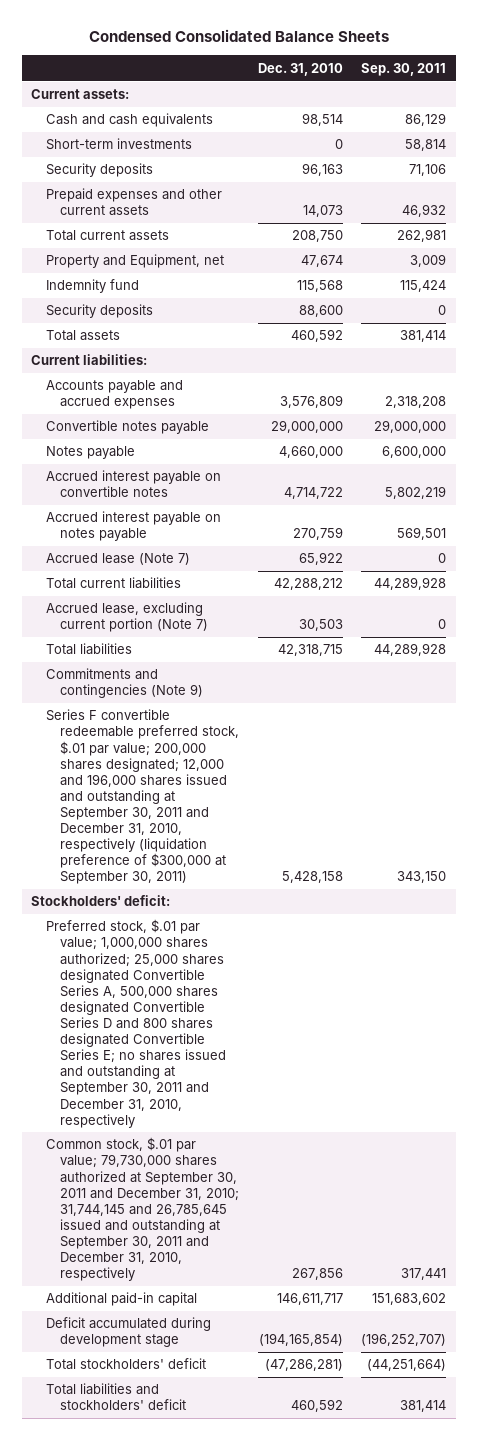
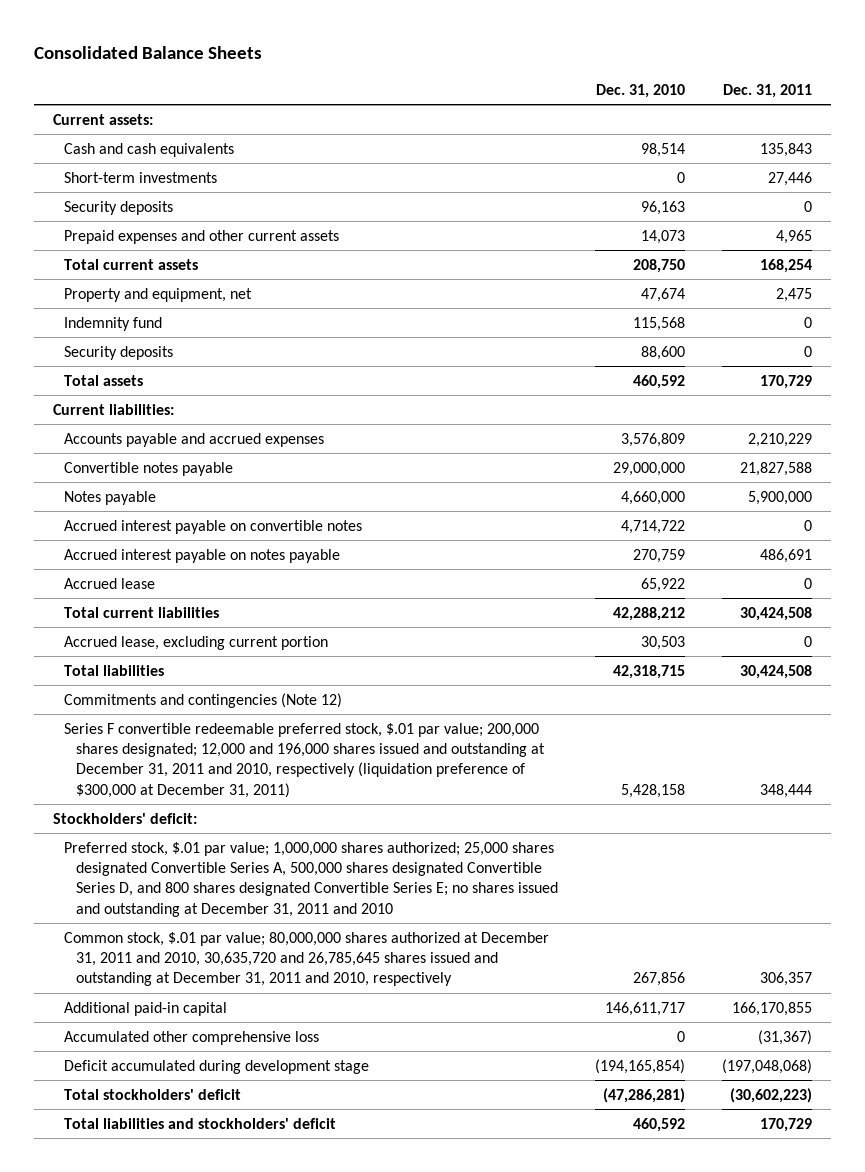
- Condensed Consolidated Balance Sheets
+ Consolidated Balance Sheets
- | Dec. 31, 2010 | Sep. 30, 2011
+ | Dec. 31, 2010 | Dec. 31, 2011
- Property and Equipment, net | 47,674 | 3,009
+ Property and equipment, net | 47,674 | 2,475
- Accrued lease (Note 7) | 65,922 | 0
+ Accrued lease | 65,922 | 0
- Accrued lease, excluding current portion (Note 7) | 30,503 | 0
+ Accrued lease, excluding current portion | 30,503 | 0
- Commitments and contingencies (Note 9)
- Series F convertible redeemable preferred stock, $.01 par value; 200,000 shares designated; 12,000 and 196,000 shares issued and outstanding at September 30, 2011 and December 31, 2010, respectively (liquidation preference of $300,000 at September 30, 2011) | 5,428,158 | 343,150
+ Commitments and contingencies (Note 12)
+ Series F convertible redeemable preferred stock, $.01 par value; 200,000 shares designated; 12,000 and 196,000 shares issued and outstanding at December 31, 2011 and 2010, respectively (liquidation preference of $300,000 at December 31, 2011) | 5,428,158 | 348,444
- Preferred stock, $.01 par value; 1,000,000 shares authorized; 25,000 shares designated Convertible Series A, 500,000 shares designated Convertible Series D and 800 shares designated Convertible Series E; no shares issued and outstanding at September 30, 2011 and December 31, 2010, respectively
- Common stock, $.01 par value; 79,730,000 shares authorized at September 30, 2011 and December 31, 2010; 31,744,145 and 26,785,645 issued and outstanding at September 30, 2011 and December 31, 2010, respectively | 267,856 | 317,441
+ Preferred stock, $.01 par value; 1,000,000 shares authorized; 25,000 shares designated Convertible Series A, 500,000 shares designated Convertible Series D, and 800 shares designated Convertible Series E; no shares issued and outstanding at December 31, 2011 and 2010
+ Common stock, $.01 par value; 80,000,000 shares authorized at December 31, 2011 and 2010, 30,635,720 and 26,785,645 shares issued and outstanding at December 31, 2011 and 2010, respectively | 267,856 | 306,357
+ Accumulated other comprehensive loss | 0 | (31,367)

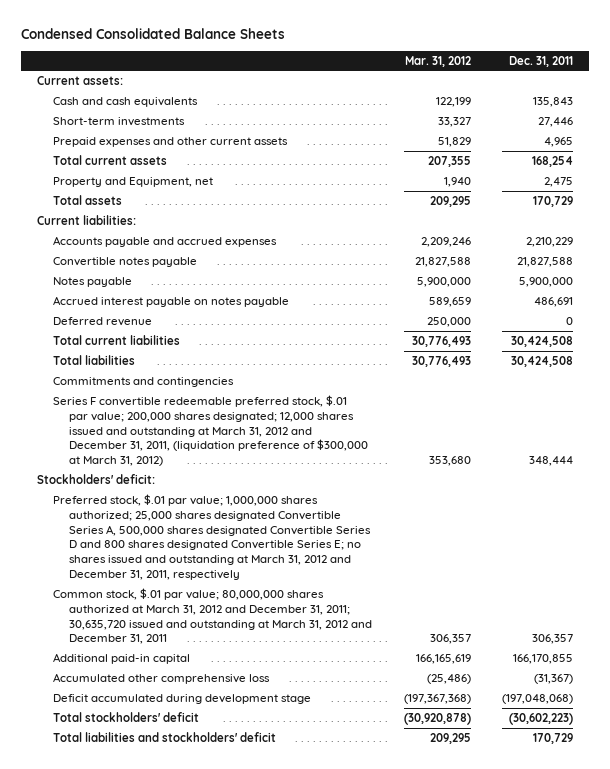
- Consolidated Balance Sheets
+ Condensed Consolidated Balance Sheets
- | Dec. 31, 2010 | Dec. 31, 2011
+ | Mar. 31, 2012 | Dec. 31, 2011
- Security deposits | 96,163 | 0
- Property and equipment, net | 47,674 | 2,475
- Indemnity fund | 115,568 | 0
- Security deposits | 88,600 | 0
+ Property and Equipment, net | 1,940 | 2,475
- Accrued interest payable on convertible notes | 4,714,722 | 0
- Accrued lease | 65,922 | 0
+ Deferred revenue | 250,000 | 0
- Accrued lease, excluding current portion | 30,503 | 0
- Commitments and contingencies (Note 12)
- Series F convertible redeemable preferred stock, $.01 par value; 200,000 shares designated; 12,000 and 196,000 shares issued and outstanding at December 31, 2011 and 2010, respectively (liquidation preference of $300,000 at December 31, 2011) | 5,428,158 | 348,444
+ Commitments and contingencies
+ Series F convertible redeemable preferred stock, $.01 par value; 200,000 shares designated; 12,000 shares issued and outstanding at March 31, 2012 and December 31, 2011, (liquidation preference of $300,000 at March 31, 2012) | 353,680 | 348,444
- Preferred stock, $.01 par value; 1,000,000 shares authorized; 25,000 shares designated Convertible Series A, 500,000 shares designated Convertible Series D, and 800 shares designated Convertible Series E; no shares issued and outstanding at December 31, 2011 and 2010
- Common stock, $.01 par value; 80,000,000 shares authorized at December 31, 2011 and 2010, 30,635,720 and 26,785,645 shares issued and outstanding at December 31, 2011 and 2010, respectively | 267,856 | 306,357
+ Preferred stock, $.01 par value; 1,000,000 shares authorized; 25,000 shares designated Convertible Series A, 500,000 shares designated Convertible Series D and 800 shares designated Convertible Series E; no shares issued and outstanding at March 31, 2012 and December 31, 2011, respectively
+ Common stock, $.01 par value; 80,000,000 shares authorized at March 31, 2012 and December 31, 2011; 30,635,720 issued and outstanding at March 31, 2012 and December 31, 2011 | 306,357 | 306,357

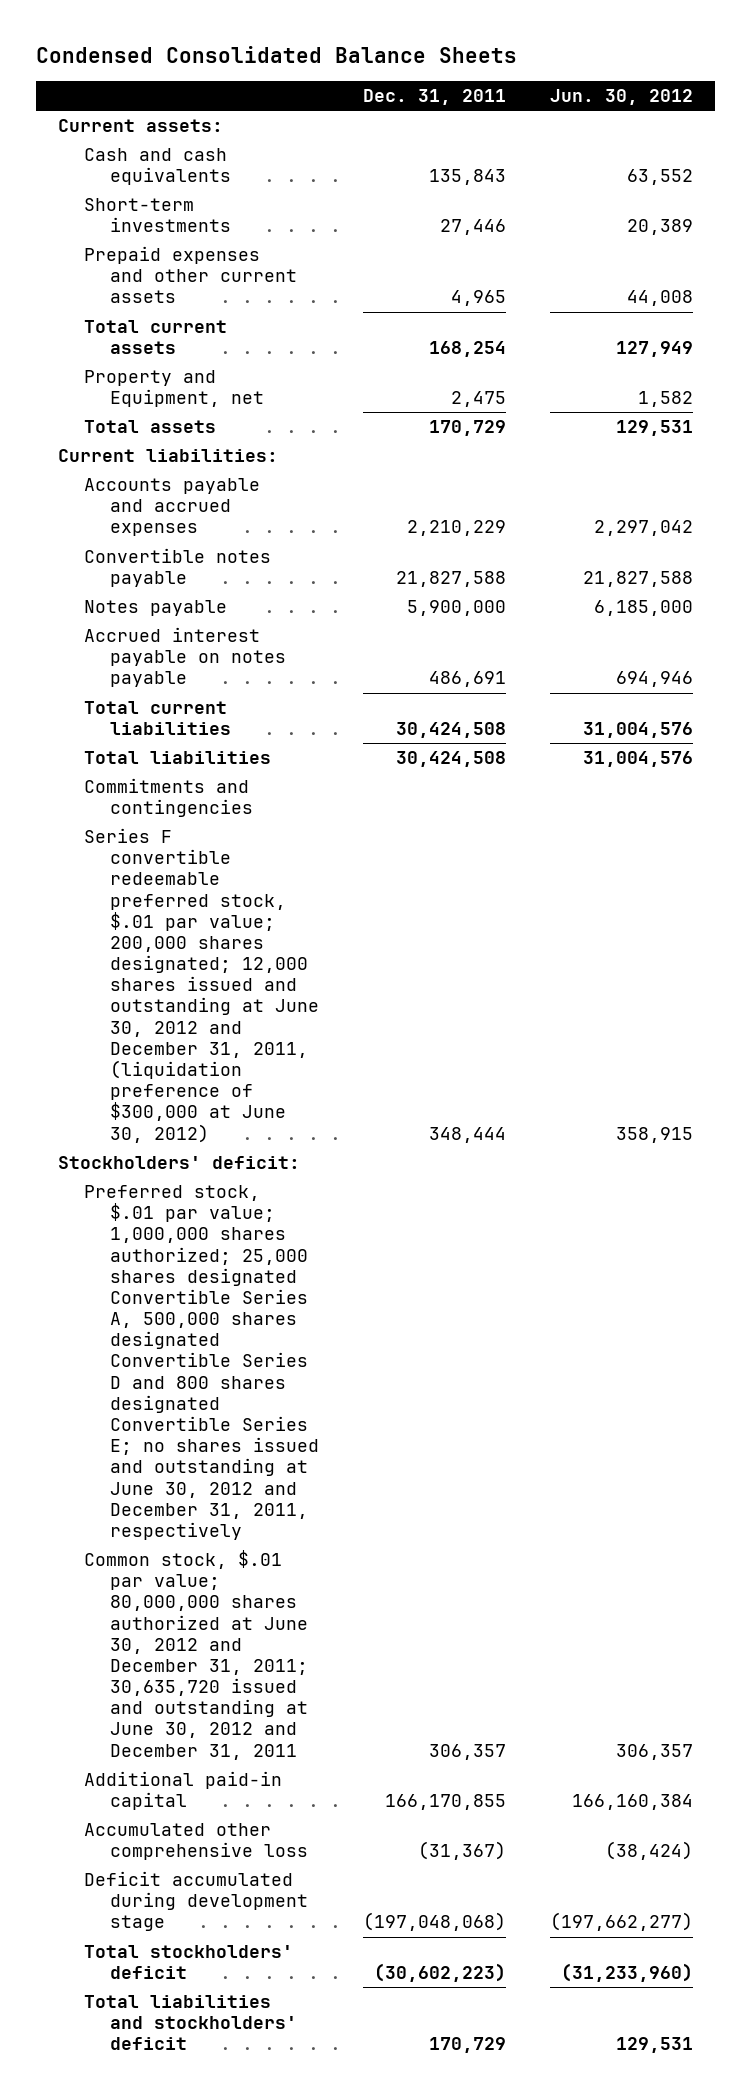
- | Mar. 31, 2012 | Dec. 31, 2011
+ | Dec. 31, 2011 | Jun. 30, 2012
- Deferred revenue | 250,000 | 0
- Series F convertible redeemable preferred stock, $.01 par value; 200,000 shares designated; 12,000 shares issued and outstanding at March 31, 2012 and December 31, 2011, (liquidation preference of $300,000 at March 31, 2012) | 353,680 | 348,444
+ Series F convertible redeemable preferred stock, $.01 par value; 200,000 shares designated; 12,000 shares issued and outstanding at June 30, 2012 and December 31, 2011, (liquidation preference of $300,000 at June 30, 2012) | 348,444 | 358,915
- Preferred stock, $.01 par value; 1,000,000 shares authorized; 25,000 shares designated Convertible Series A, 500,000 shares designated Convertible Series D and 800 shares designated Convertible Series E; no shares issued and outstanding at March 31, 2012 and December 31, 2011, respectively
- Common stock, $.01 par value; 80,000,000 shares authorized at March 31, 2012 and December 31, 2011; 30,635,720 issued and outstanding at March 31, 2012 and December 31, 2011 | 306,357 | 306,357
+ Preferred stock, $.01 par value; 1,000,000 shares authorized; 25,000 shares designated Convertible Series A, 500,000 shares designated Convertible Series D and 800 shares designated Convertible Series E; no shares issued and outstanding at June 30, 2012 and December 31, 2011, respectively
+ Common stock, $.01 par value; 80,000,000 shares authorized at June 30, 2012 and December 31, 2011; 30,635,720 issued and outstanding at June 30, 2012 and December 31, 2011 | 306,357 | 306,357

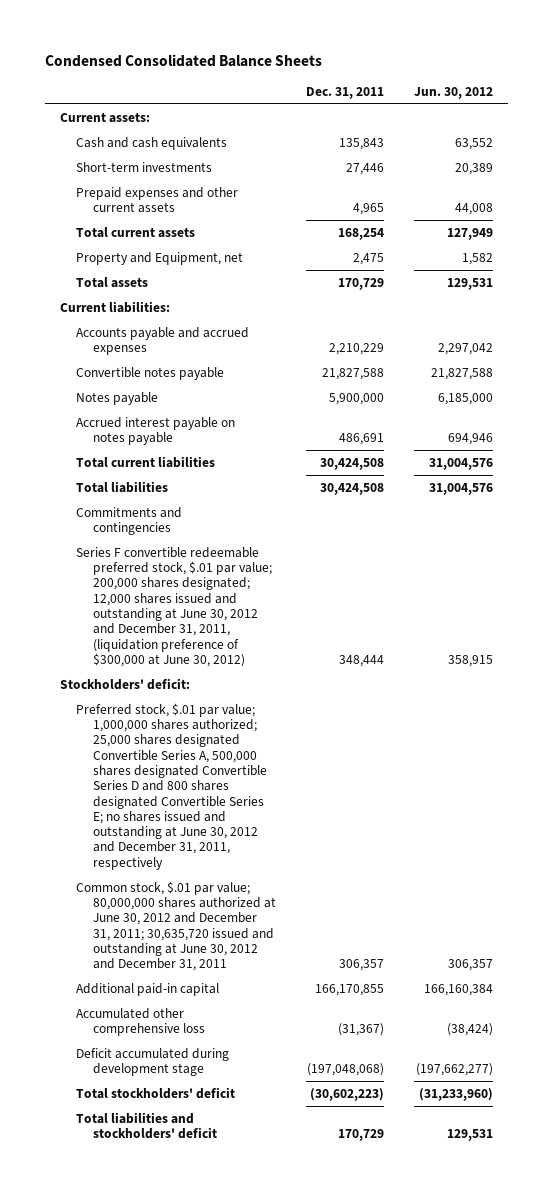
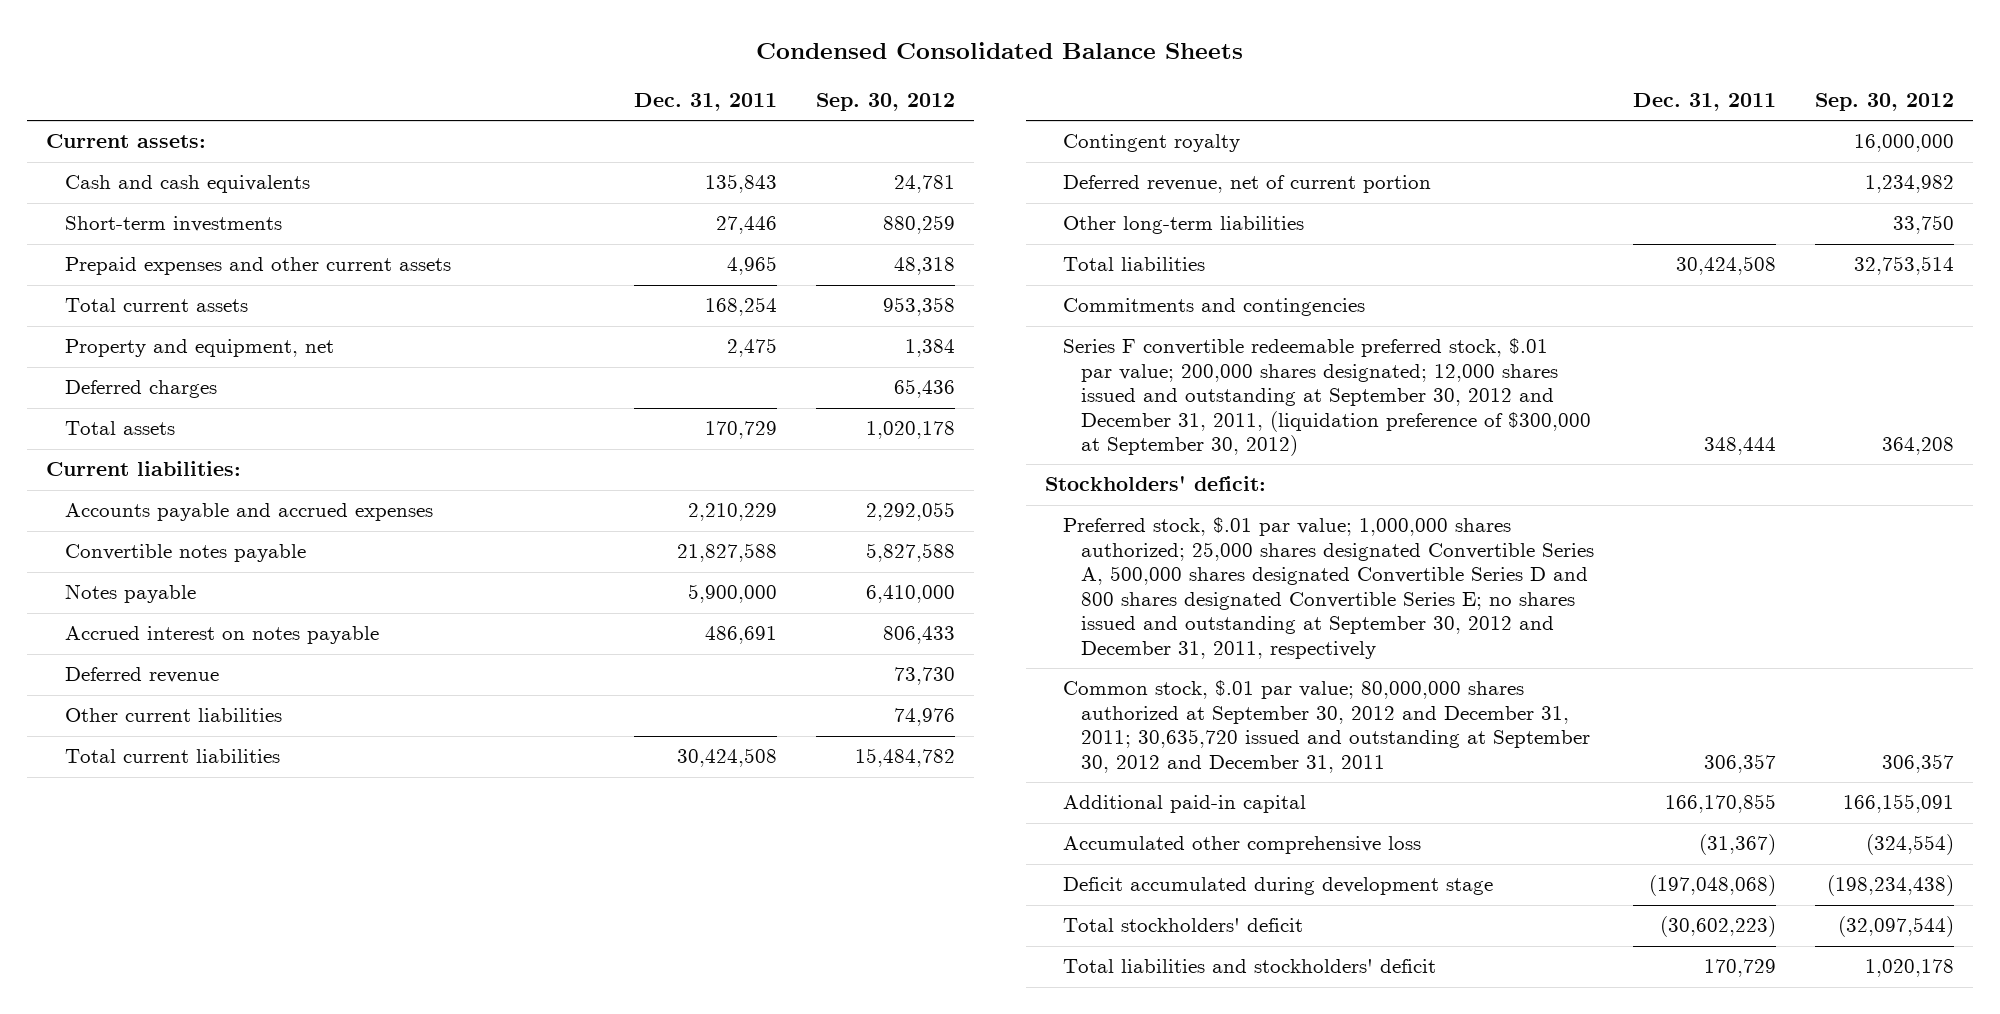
- | Dec. 31, 2011 | Jun. 30, 2012
+ | Dec. 31, 2011 | Sep. 30, 2012
- Property and Equipment, net | 2,475 | 1,582
+ Property and equipment, net | 2,475 | 1,384
+ Deferred charges | | 65,436
- Accrued interest payable on notes payable | 486,691 | 694,946
+ Accrued interest on notes payable | 486,691 | 806,433
+ Deferred revenue | | 73,730
+ Other current liabilities | | 74,976
+ Contingent royalty | | 16,000,000
+ Deferred revenue, net of current portion | | 1,234,982
+ Other long-term liabilities | | 33,750
- Series F convertible redeemable preferred stock, $.01 par value; 200,000 shares designated; 12,000 shares issued and outstanding at June 30, 2012 and December 31, 2011, (liquidation preference of $300,000 at June 30, 2012) | 348,444 | 358,915
+ Series F convertible redeemable preferred stock, $.01 par value; 200,000 shares designated; 12,000 shares issued and outstanding at September 30, 2012 and December 31, 2011, (liquidation preference of $300,000 at September 30, 2012) | 348,444 | 364,208
- Preferred stock, $.01 par value; 1,000,000 shares authorized; 25,000 shares designated Convertible Series A, 500,000 shares designated Convertible Series D and 800 shares designated Convertible Series E; no shares issued and outstanding at June 30, 2012 and December 31, 2011, respectively
- Common stock, $.01 par value; 80,000,000 shares authorized at June 30, 2012 and December 31, 2011; 30,635,720 issued and outstanding at June 30, 2012 and December 31, 2011 | 306,357 | 306,357
+ Preferred stock, $.01 par value; 1,000,000 shares authorized; 25,000 shares designated Convertible Series A, 500,000 shares designated Convertible Series D and 800 shares designated Convertible Series E; no shares issued and outstanding at September 30, 2012 and December 31, 2011, respectively
+ Common stock, $.01 par value; 80,000,000 shares authorized at September 30, 2012 and December 31, 2011; 30,635,720 issued and outstanding at September 30, 2012 and December 31, 2011 | 306,357 | 306,357

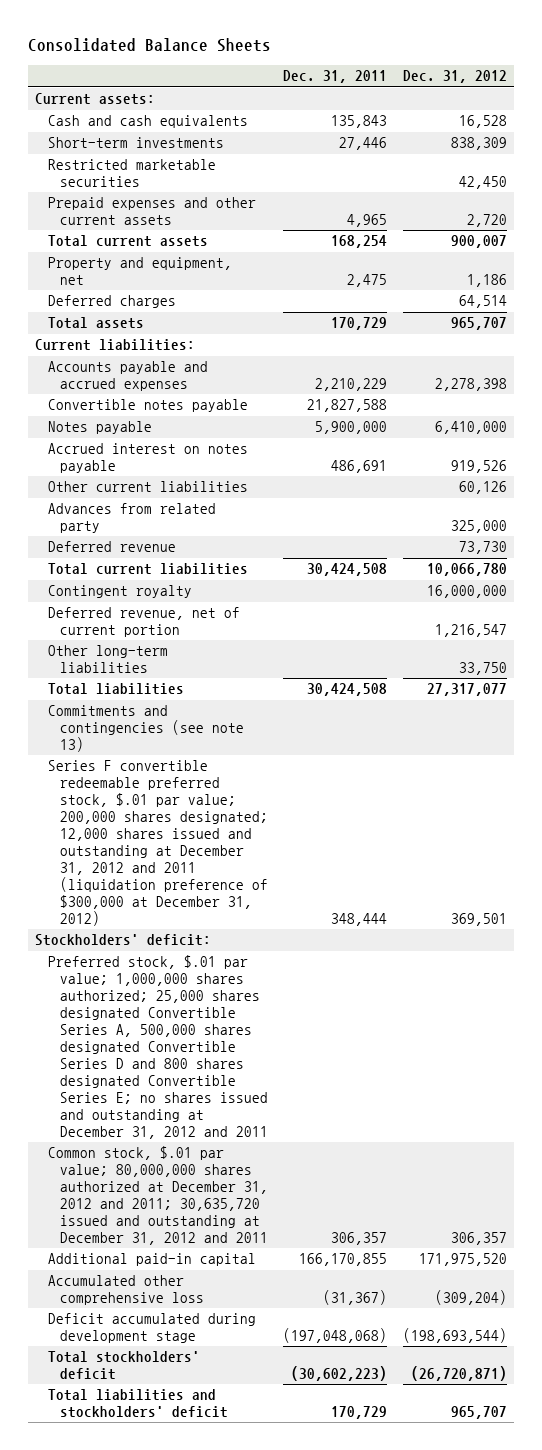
- Condensed Consolidated Balance Sheets
+ Consolidated Balance Sheets
- | Dec. 31, 2011 | Sep. 30, 2012
+ | Dec. 31, 2011 | Dec. 31, 2012
+ Restricted marketable securities | | 42,450
+ Advances from related party | | 325,000
moved down: Deferred revenue | | 73,730
- Commitments and contingencies
- Series F convertible redeemable preferred stock, $.01 par value; 200,000 shares designated; 12,000 shares issued and outstanding at September 30, 2012 and December 31, 2011, (liquidation preference of $300,000 at September 30, 2012) | 348,444 | 364,208
+ Commitments and contingencies (see note 13)
+ Series F convertible redeemable preferred stock, $.01 par value; 200,000 shares designated; 12,000 shares issued and outstanding at December 31, 2012 and 2011 (liquidation preference of $300,000 at December 31, 2012) | 348,444 | 369,501
- Preferred stock, $.01 par value; 1,000,000 shares authorized; 25,000 shares designated Convertible Series A, 500,000 shares designated Convertible Series D and 800 shares designated Convertible Series E; no shares issued and outstanding at September 30, 2012 and December 31, 2011, respectively
- Common stock, $.01 par value; 80,000,000 shares authorized at September 30, 2012 and December 31, 2011; 30,635,720 issued and outstanding at September 30, 2012 and December 31, 2011 | 306,357 | 306,357
+ Preferred stock, $.01 par value; 1,000,000 shares authorized; 25,000 shares designated Convertible Series A, 500,000 shares designated Convertible Series D and 800 shares designated Convertible Series E; no shares issued and outstanding at December 31, 2012 and 2011
+ Common stock, $.01 par value; 80,000,000 shares authorized at December 31, 2012 and 2011; 30,635,720 issued and outstanding at December 31, 2012 and 2011 | 306,357 | 306,357

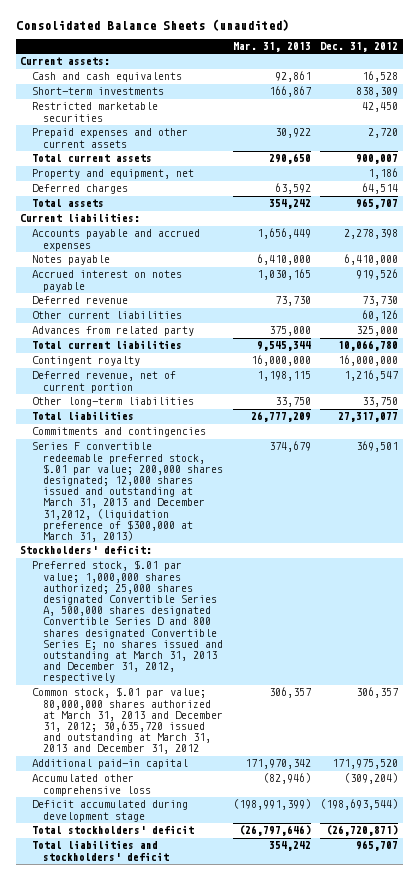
- Consolidated Balance Sheets
+ Consolidated Balance Sheets (unaudited)
- | Dec. 31, 2011 | Dec. 31, 2012
+ | Mar. 31, 2013 | Dec. 31, 2012
- Convertible notes payable | 21,827,588 |
moved up: Deferred revenue | 73,730 | 73,730
- Commitments and contingencies (see note 13)
- Series F convertible redeemable preferred stock, $.01 par value; 200,000 shares designated; 12,000 shares issued and outstanding at December 31, 2012 and 2011 (liquidation preference of $300,000 at December 31, 2012) | 348,444 | 369,501
+ Commitments and contingencies
+ Series F convertible redeemable preferred stock, $.01 par value; 200,000 shares designated; 12,000 shares issued and outstanding at March 31, 2013 and December 31,2012, (liquidation preference of $300,000 at March 31, 2013) | 374,679 | 369,501
- Preferred stock, $.01 par value; 1,000,000 shares authorized; 25,000 shares designated Convertible Series A, 500,000 shares designated Convertible Series D and 800 shares designated Convertible Series E; no shares issued and outstanding at December 31, 2012 and 2011
- Common stock, $.01 par value; 80,000,000 shares authorized at December 31, 2012 and 2011; 30,635,720 issued and outstanding at December 31, 2012 and 2011 | 306,357 | 306,357
+ Preferred stock, $.01 par value; 1,000,000 shares authorized; 25,000 shares designated Convertible Series A, 500,000 shares designated Convertible Series D and 800 shares designated Convertible Series E; no shares issued and outstanding at March 31, 2013 and December 31, 2012, respectively
+ Common stock, $.01 par value; 80,000,000 shares authorized at March 31, 2013 and December 31, 2012; 30,635,720 issued and outstanding at March 31, 2013 and December 31, 2012 | 306,357 | 306,357

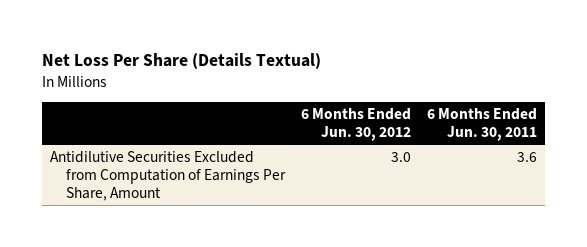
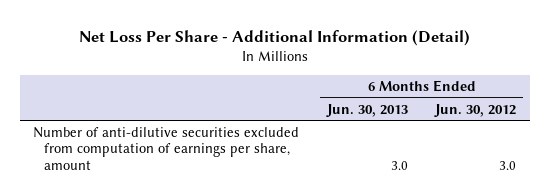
- Net Loss Per Share (Details Textual)
+ Net Loss Per Share - Additional Information (Detail)
- | 6 Months Ended Jun. 30, 2012 | 6 Months Ended Jun. 30, 2011
+ | 6 Months Ended Jun. 30, 2013 | 6 Months Ended Jun. 30, 2012
- Antidilutive Securities Excluded from Computation of Earnings Per Share, Amount | 3.0 | 3.6
+ Number of anti-dilutive securities excluded from computation of earnings per share, amount | 3.0 | 3.0

